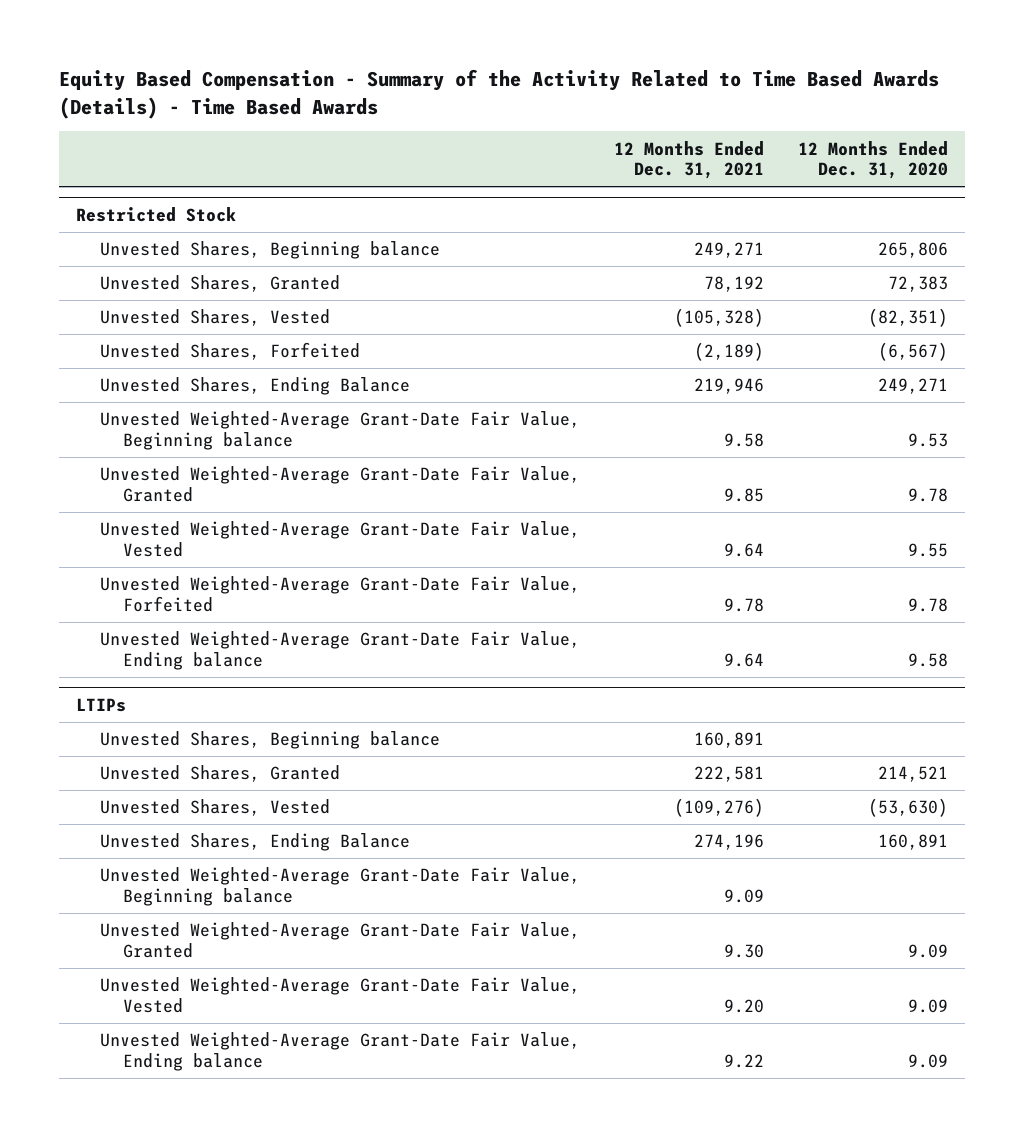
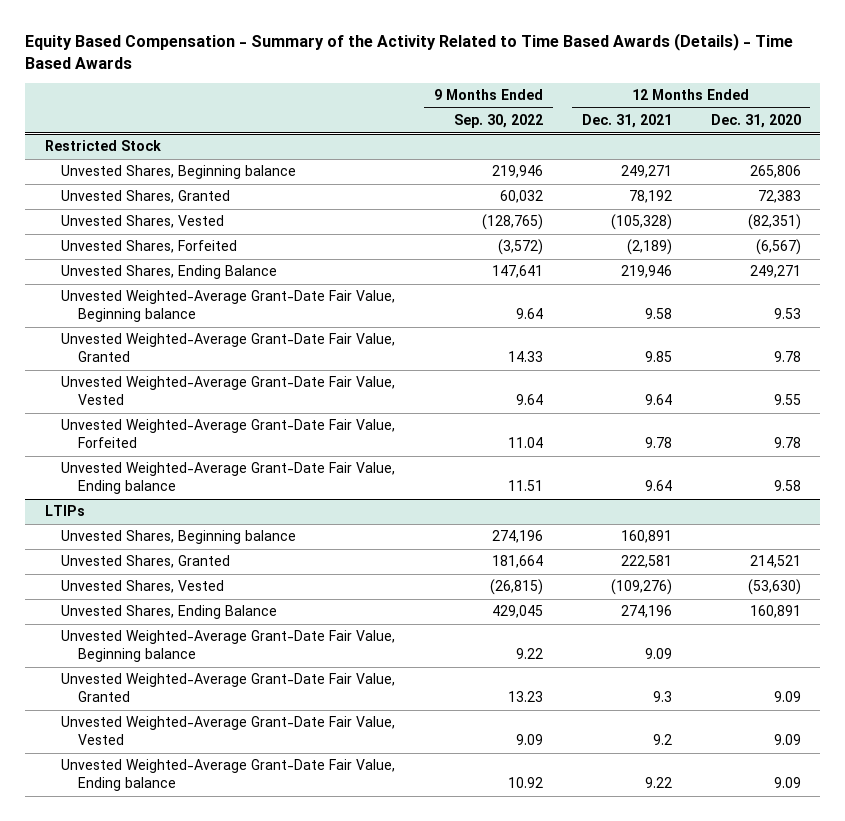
- | 12 Months Ended Dec. 31, 2021 | 12 Months Ended Dec. 31, 2020
+ | 9 Months Ended Sep. 30, 2022 | 12 Months Ended Dec. 31, 2021 | 12 Months Ended Dec. 31, 2020
@ LTIPs
- Unvested Weighted-Average Grant-Date Fair Value, Granted | 9.30 | 9.09
- Unvested Weighted-Average Grant-Date Fair Value, Vested | 9.20 | 9.09
+ Unvested Weighted-Average Grant-Date Fair Value, Granted | 13.23 | 9.3 | 9.09
+ Unvested Weighted-Average Grant-Date Fair Value, Vested | 9.09 | 9.2 | 9.09

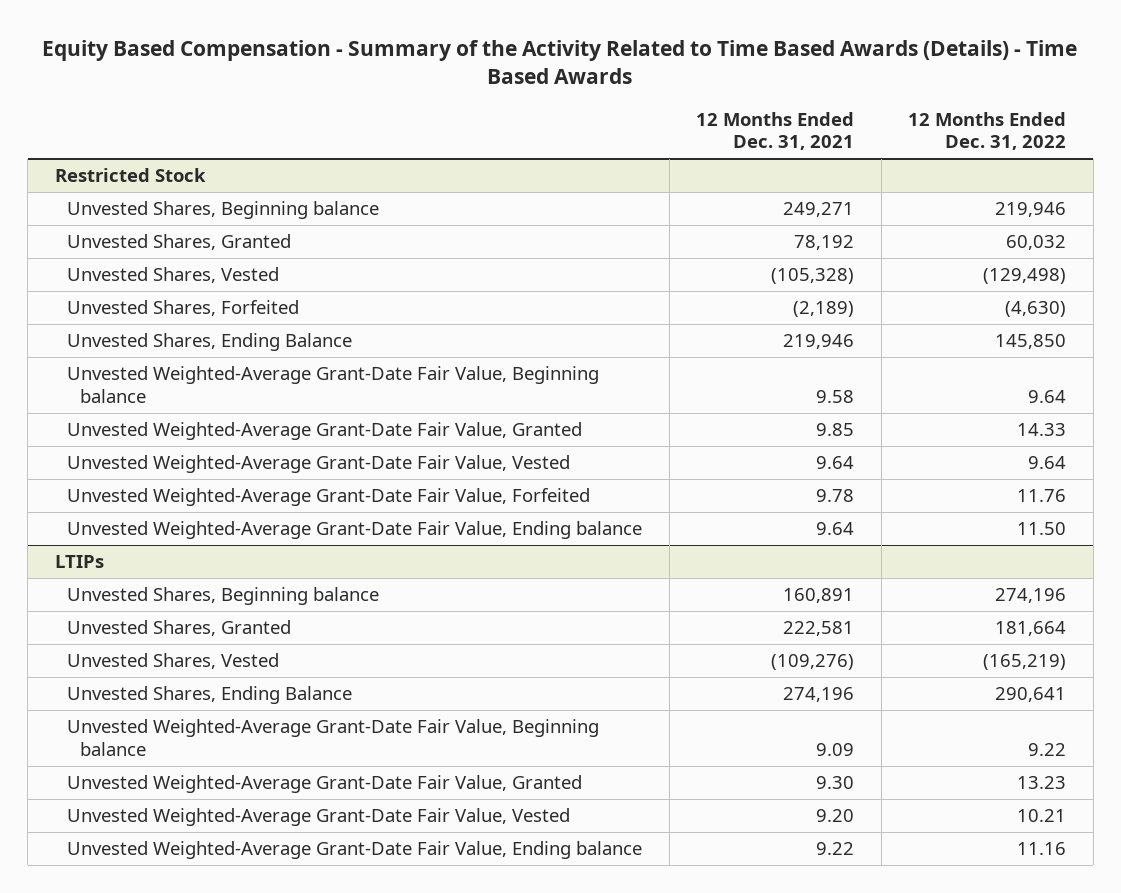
- | 9 Months Ended Sep. 30, 2022 | 12 Months Ended Dec. 31, 2021 | 12 Months Ended Dec. 31, 2020
+ | 12 Months Ended Dec. 31, 2021 | 12 Months Ended Dec. 31, 2022
@ LTIPs
- Unvested Weighted-Average Grant-Date Fair Value, Granted | 13.23 | 9.3 | 9.09
- Unvested Weighted-Average Grant-Date Fair Value, Vested | 9.09 | 9.2 | 9.09
+ Unvested Weighted-Average Grant-Date Fair Value, Granted | 9.30 | 13.23
+ Unvested Weighted-Average Grant-Date Fair Value, Vested | 9.20 | 10.21

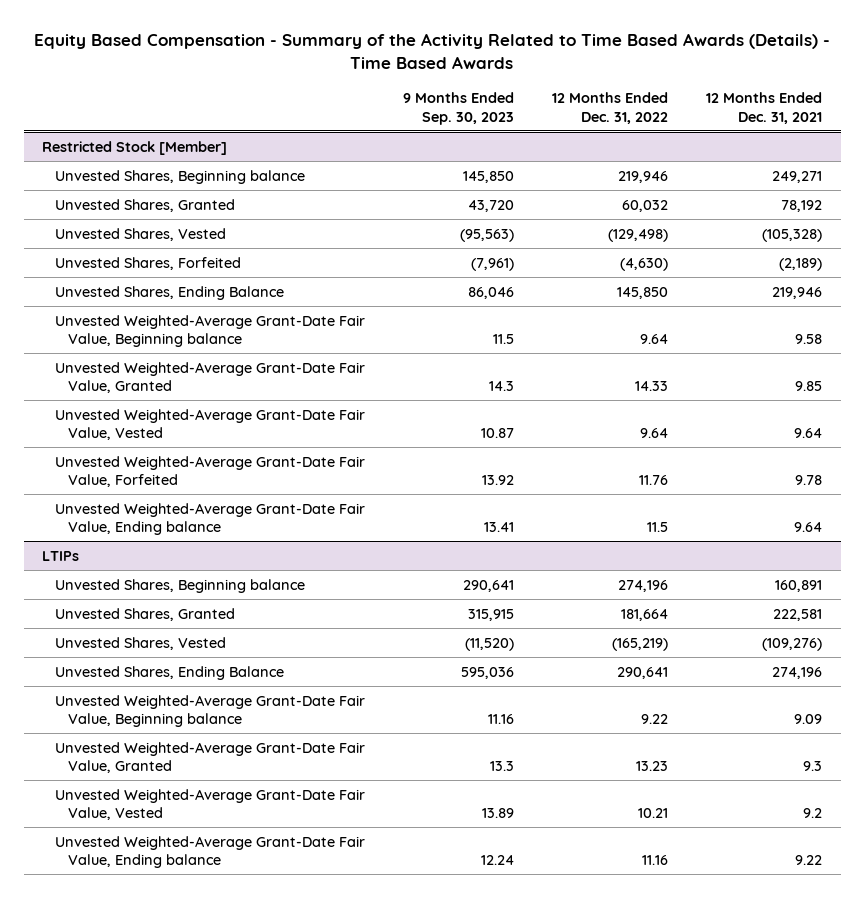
- | 12 Months Ended Dec. 31, 2021 | 12 Months Ended Dec. 31, 2022
+ | 9 Months Ended Sep. 30, 2023 | 12 Months Ended Dec. 31, 2022 | 12 Months Ended Dec. 31, 2021
- Restricted Stock
+ Restricted Stock [Member]
- Unvested Weighted-Average Grant-Date Fair Value, Ending balance | 9.64 | 11.50
+ Unvested Weighted-Average Grant-Date Fair Value, Ending balance | 13.41 | 11.5 | 9.64
@ LTIPs
- Unvested Weighted-Average Grant-Date Fair Value, Granted | 9.30 | 13.23
- Unvested Weighted-Average Grant-Date Fair Value, Vested | 9.20 | 10.21
+ Unvested Weighted-Average Grant-Date Fair Value, Granted | 13.3 | 13.23 | 9.3
+ Unvested Weighted-Average Grant-Date Fair Value, Vested | 13.89 | 10.21 | 9.2

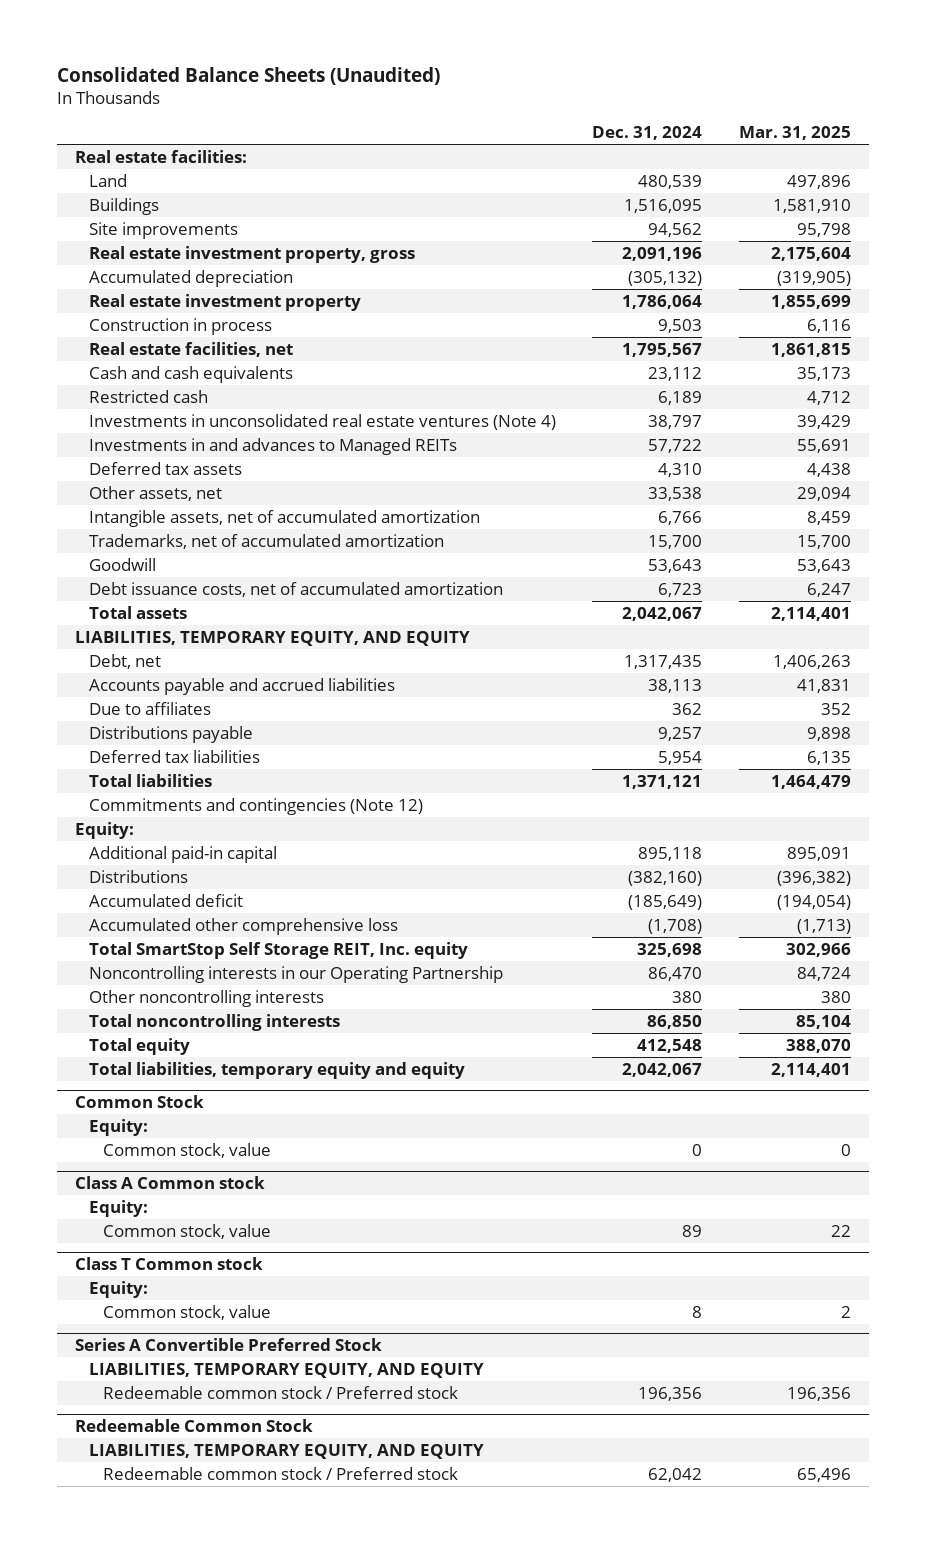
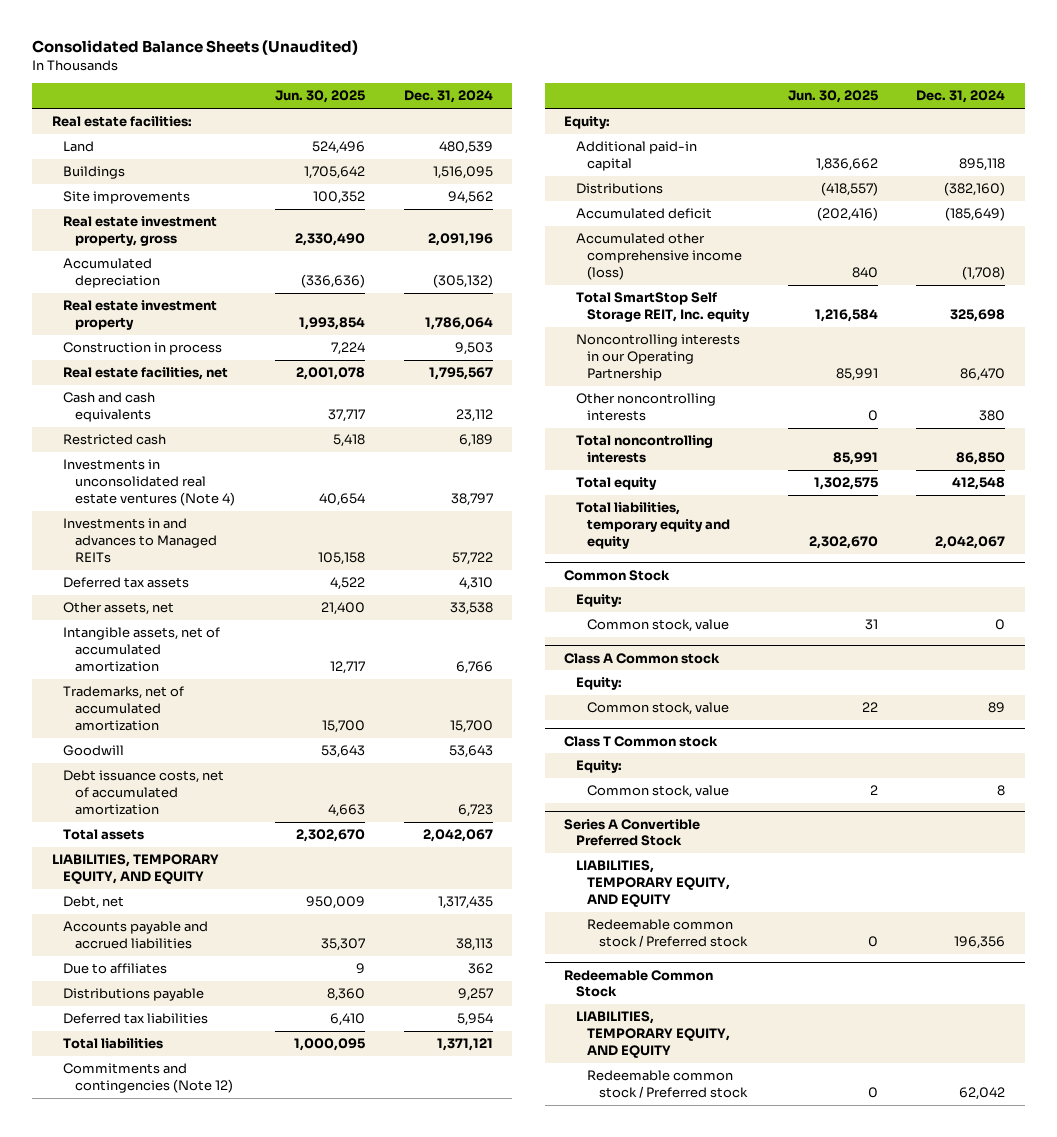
- | Dec. 31, 2024 | Mar. 31, 2025
+ | Jun. 30, 2025 | Dec. 31, 2024
- Accumulated other comprehensive loss | (1,708) | (1,713)
+ Accumulated other comprehensive income (loss) | 840 | (1,708)

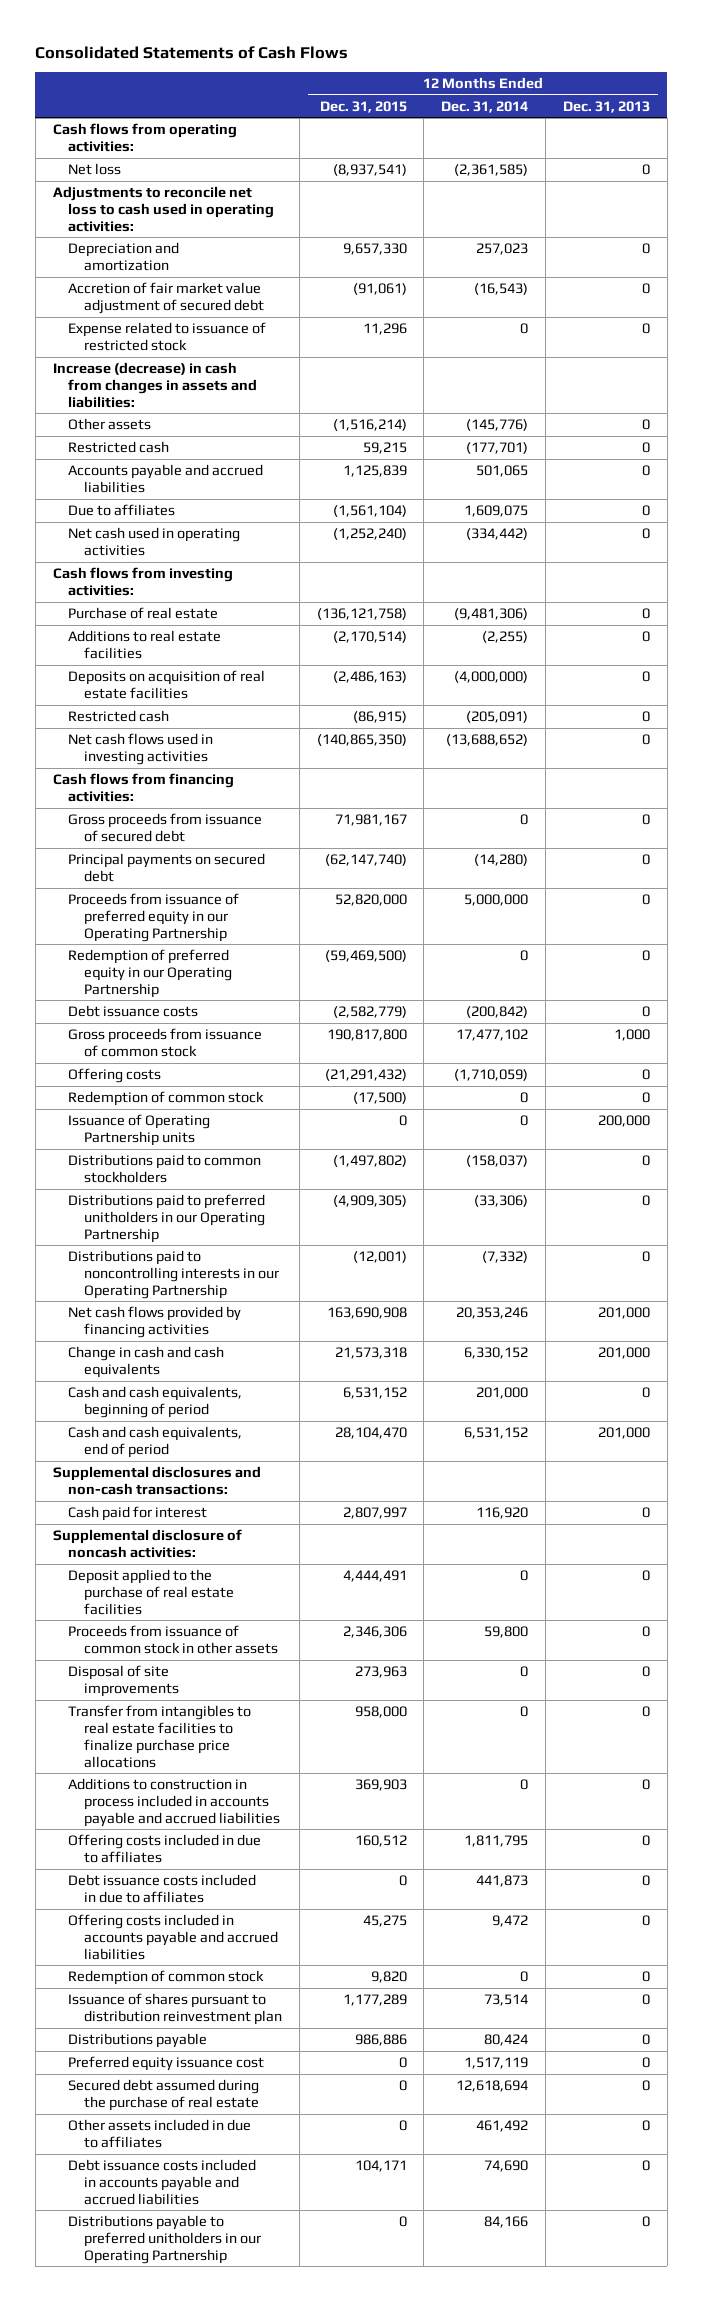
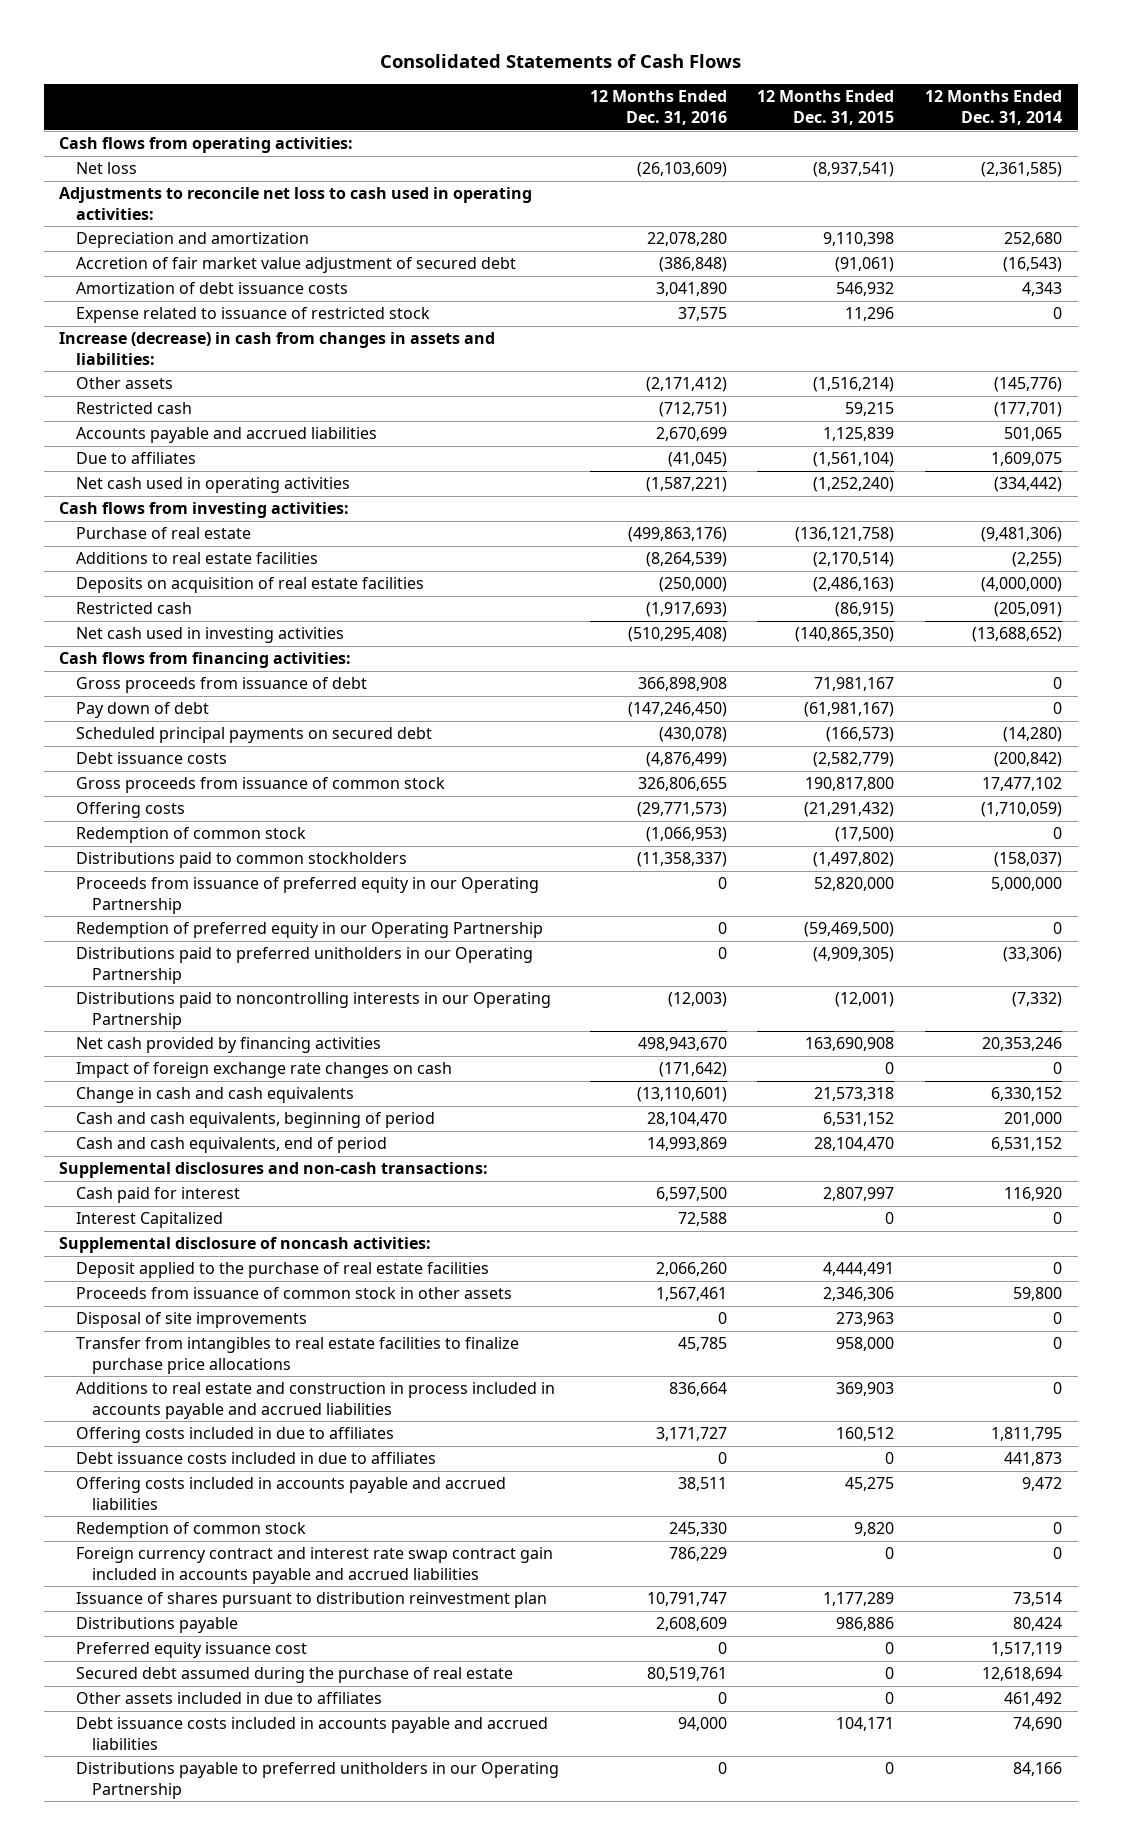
- | 12 Months Ended Dec. 31, 2015 | 12 Months Ended Dec. 31, 2014 | 12 Months Ended Dec. 31, 2013
+ | 12 Months Ended Dec. 31, 2016 | 12 Months Ended Dec. 31, 2015 | 12 Months Ended Dec. 31, 2014
- Depreciation and amortization | 9,657,330 | 257,023 | 0
+ Depreciation and amortization | 22,078,280 | 9,110,398 | 252,680
+ Amortization of debt issuance costs | 3,041,890 | 546,932 | 4,343
- Net cash flows used in investing activities | (140,865,350) | (13,688,652) | 0
+ Net cash used in investing activities | (510,295,408) | (140,865,350) | (13,688,652)
- Gross proceeds from issuance of secured debt | 71,981,167 | 0 | 0
- Principal payments on secured debt | (62,147,740) | (14,280) | 0
+ Gross proceeds from issuance of debt | 366,898,908 | 71,981,167 | 0
+ Pay down of debt | (147,246,450) | (61,981,167) | 0
+ Scheduled principal payments on secured debt | (430,078) | (166,573) | (14,280)
- Issuance of Operating Partnership units | 0 | 0 | 200,000
moved down: Proceeds from issuance of preferred equity in our Operating Partnership | 0 | 52,820,000 | 5,000,000
moved down: Redemption of preferred equity in our Operating Partnership | 0 | (59,469,500) | 0
- Net cash flows provided by financing activities | 163,690,908 | 20,353,246 | 201,000
+ Net cash provided by financing activities | 498,943,670 | 163,690,908 | 20,353,246
+ Impact of foreign exchange rate changes on cash | (171,642) | 0 | 0
+ Interest Capitalized | 72,588 | 0 | 0
- Additions to construction in process included in accounts payable and accrued liabilities | 369,903 | 0 | 0
+ Additions to real estate and construction in process included in accounts payable and accrued liabilities | 836,664 | 369,903 | 0
+ Foreign currency contract and interest rate swap contract gain included in accounts payable and accrued liabilities | 786,229 | 0 | 0

